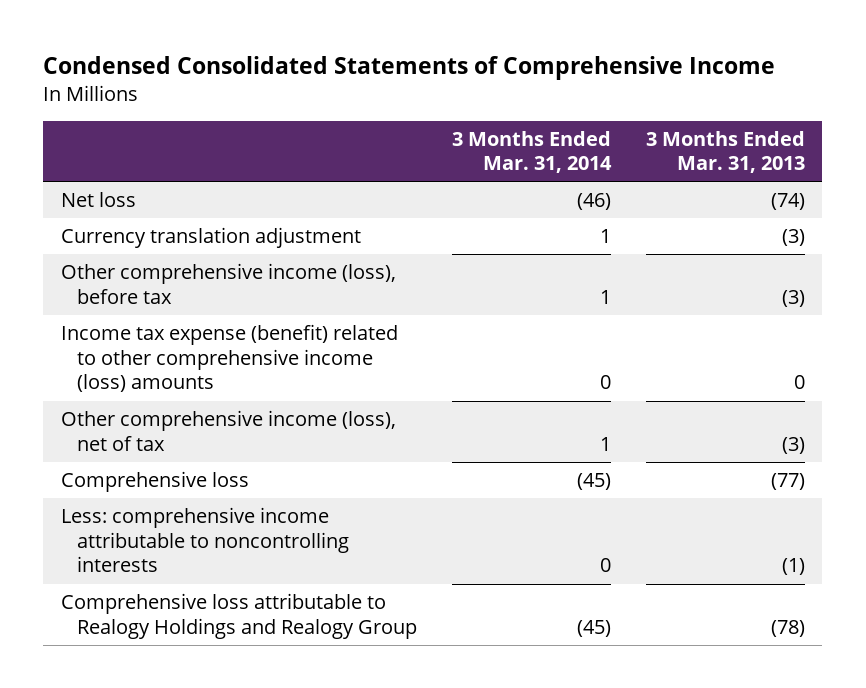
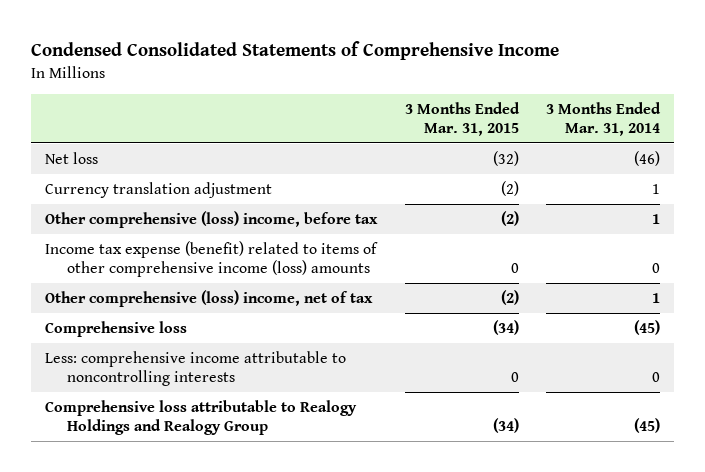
- | 3 Months Ended Mar. 31, 2014 | 3 Months Ended Mar. 31, 2013
+ | 3 Months Ended Mar. 31, 2015 | 3 Months Ended Mar. 31, 2014
- Other comprehensive income (loss), before tax | 1 | (3)
- Income tax expense (benefit) related to other comprehensive income (loss) amounts | 0 | 0
- Other comprehensive income (loss), net of tax | 1 | (3)
+ Other comprehensive (loss) income, before tax | (2) | 1
+ Income tax expense (benefit) related to items of other comprehensive income (loss) amounts | 0 | 0
+ Other comprehensive (loss) income, net of tax | (2) | 1

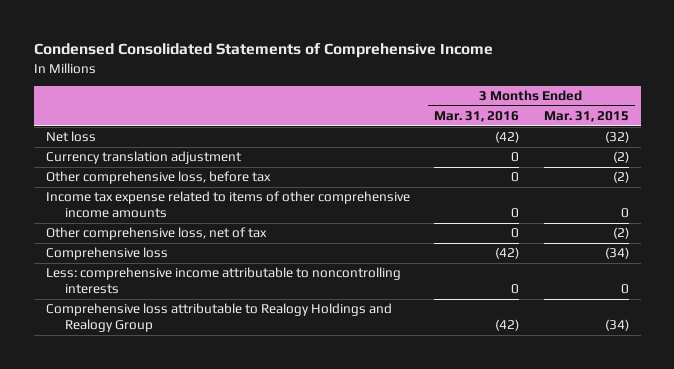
- | 3 Months Ended Mar. 31, 2015 | 3 Months Ended Mar. 31, 2014
+ | 3 Months Ended Mar. 31, 2016 | 3 Months Ended Mar. 31, 2015
- Other comprehensive (loss) income, before tax | (2) | 1
- Income tax expense (benefit) related to items of other comprehensive income (loss) amounts | 0 | 0
- Other comprehensive (loss) income, net of tax | (2) | 1
+ Other comprehensive loss, before tax | 0 | (2)
+ Income tax expense related to items of other comprehensive income amounts | 0 | 0
+ Other comprehensive loss, net of tax | 0 | (2)

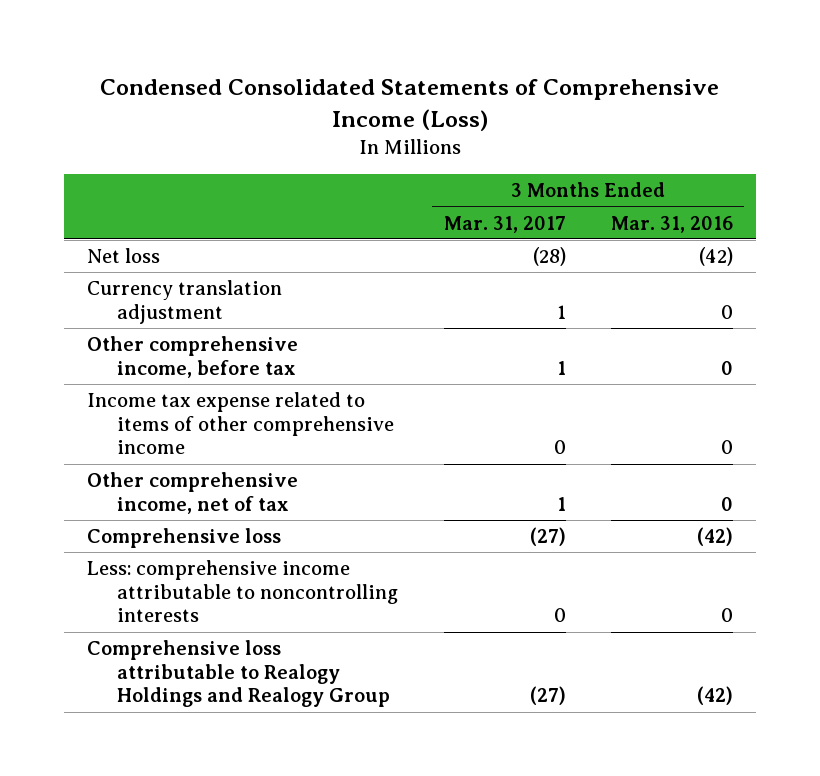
- Condensed Consolidated Statements of Comprehensive Income
+ Condensed Consolidated Statements of Comprehensive Income (Loss)
- | 3 Months Ended Mar. 31, 2016 | 3 Months Ended Mar. 31, 2015
+ | 3 Months Ended Mar. 31, 2017 | 3 Months Ended Mar. 31, 2016
- Other comprehensive loss, before tax | 0 | (2)
- Income tax expense related to items of other comprehensive income amounts | 0 | 0
- Other comprehensive loss, net of tax | 0 | (2)
+ Other comprehensive income, before tax | 1 | 0
+ Income tax expense related to items of other comprehensive income | 0 | 0
+ Other comprehensive income, net of tax | 1 | 0

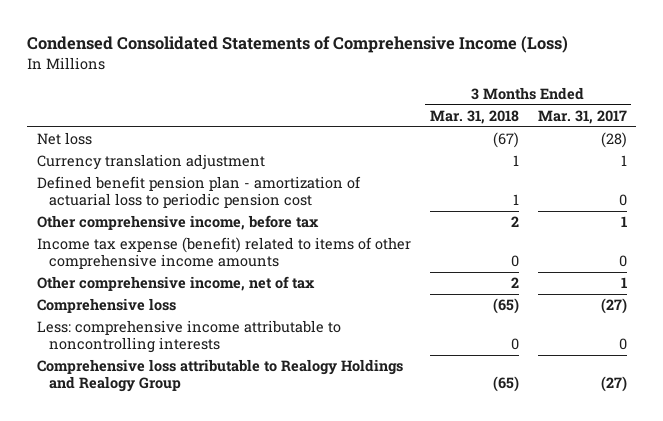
- | 3 Months Ended Mar. 31, 2017 | 3 Months Ended Mar. 31, 2016
+ | 3 Months Ended Mar. 31, 2018 | 3 Months Ended Mar. 31, 2017
+ Defined benefit pension plan - amortization of actuarial loss to periodic pension cost | 1 | 0
- Income tax expense related to items of other comprehensive income | 0 | 0
+ Income tax expense (benefit) related to items of other comprehensive income amounts | 0 | 0

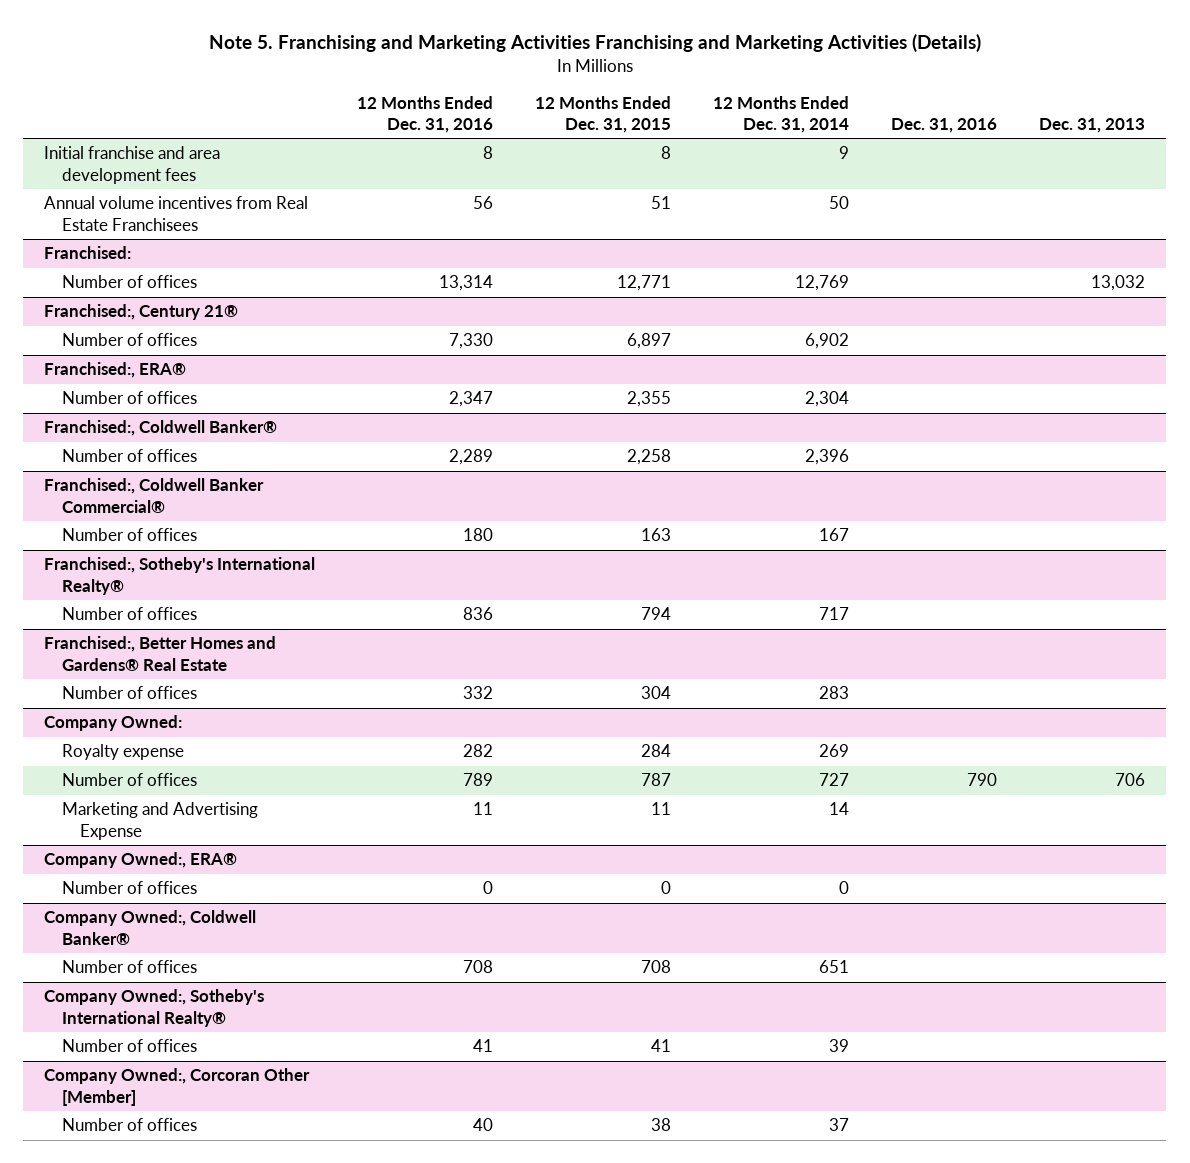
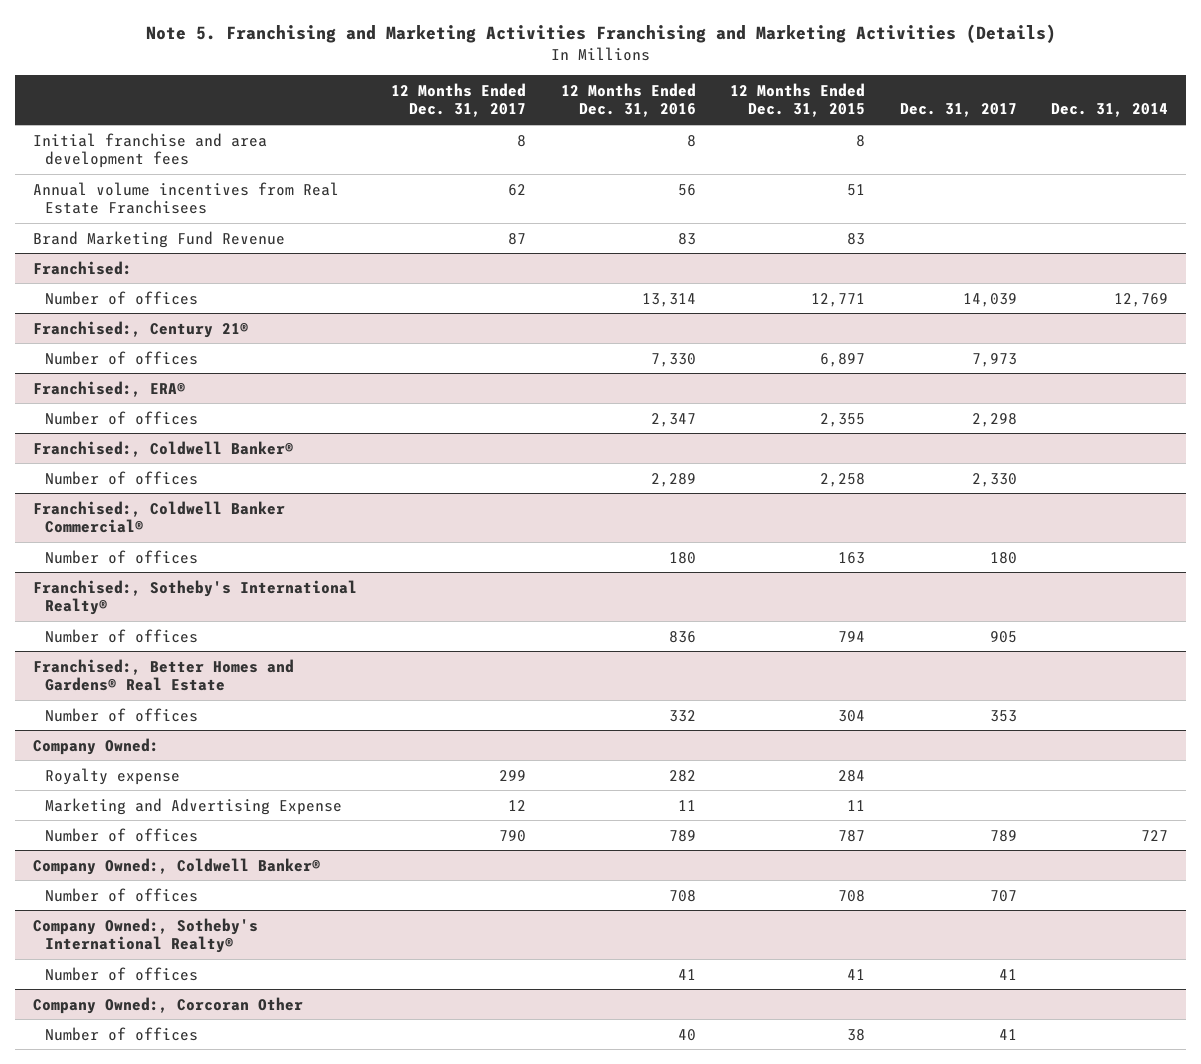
- | 12 Months Ended Dec. 31, 2016 | 12 Months Ended Dec. 31, 2015 | 12 Months Ended Dec. 31, 2014 | Dec. 31, 2016 | Dec. 31, 2013
+ | 12 Months Ended Dec. 31, 2017 | 12 Months Ended Dec. 31, 2016 | 12 Months Ended Dec. 31, 2015 | Dec. 31, 2017 | Dec. 31, 2014
+ Brand Marketing Fund Revenue | 87 | 83 | 83 | |
- Company Owned:, ERA®
- Number of offices | 0 | 0 | 0 | |
@ Company Owned:
moved down: Number of offices | 790 | 789 | 787 | 789 | 727
- Company Owned:, Corcoran Other [Member]
+ Company Owned:, Corcoran Other

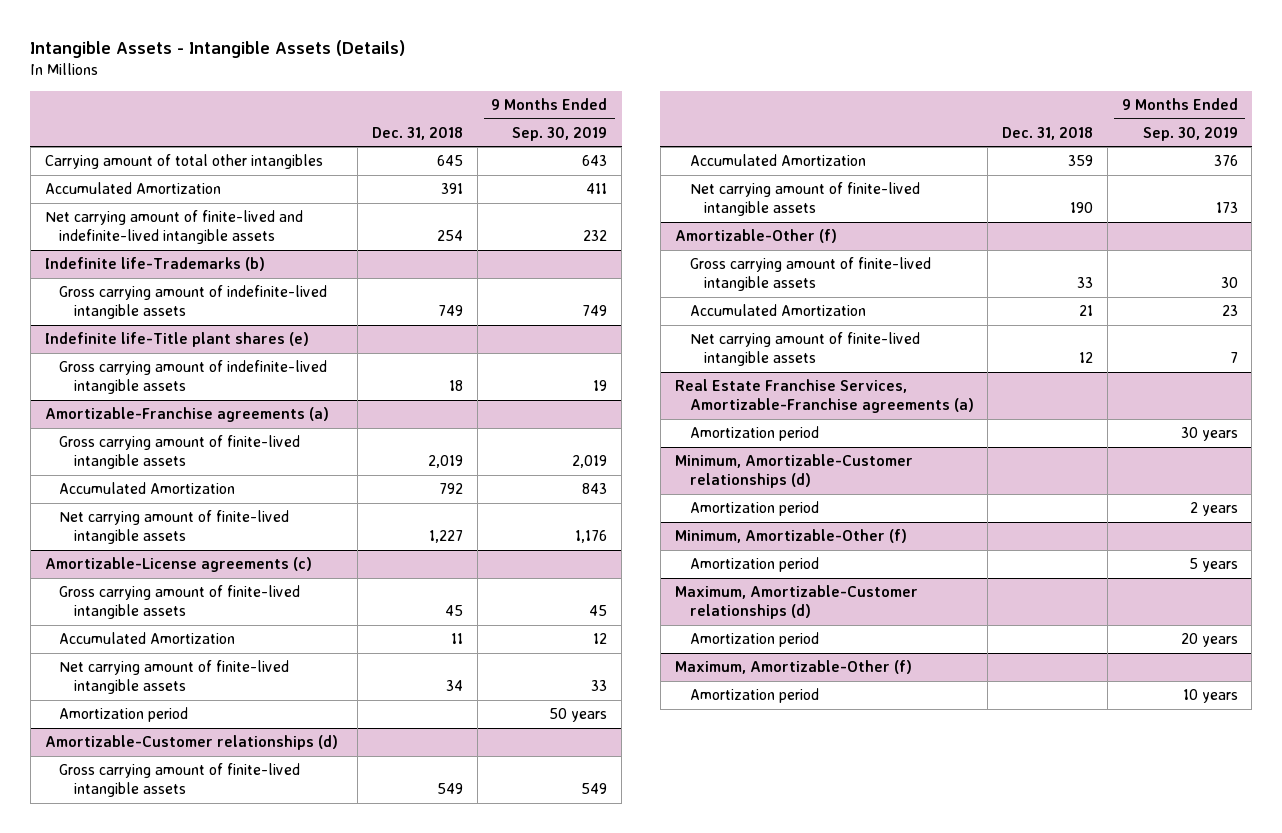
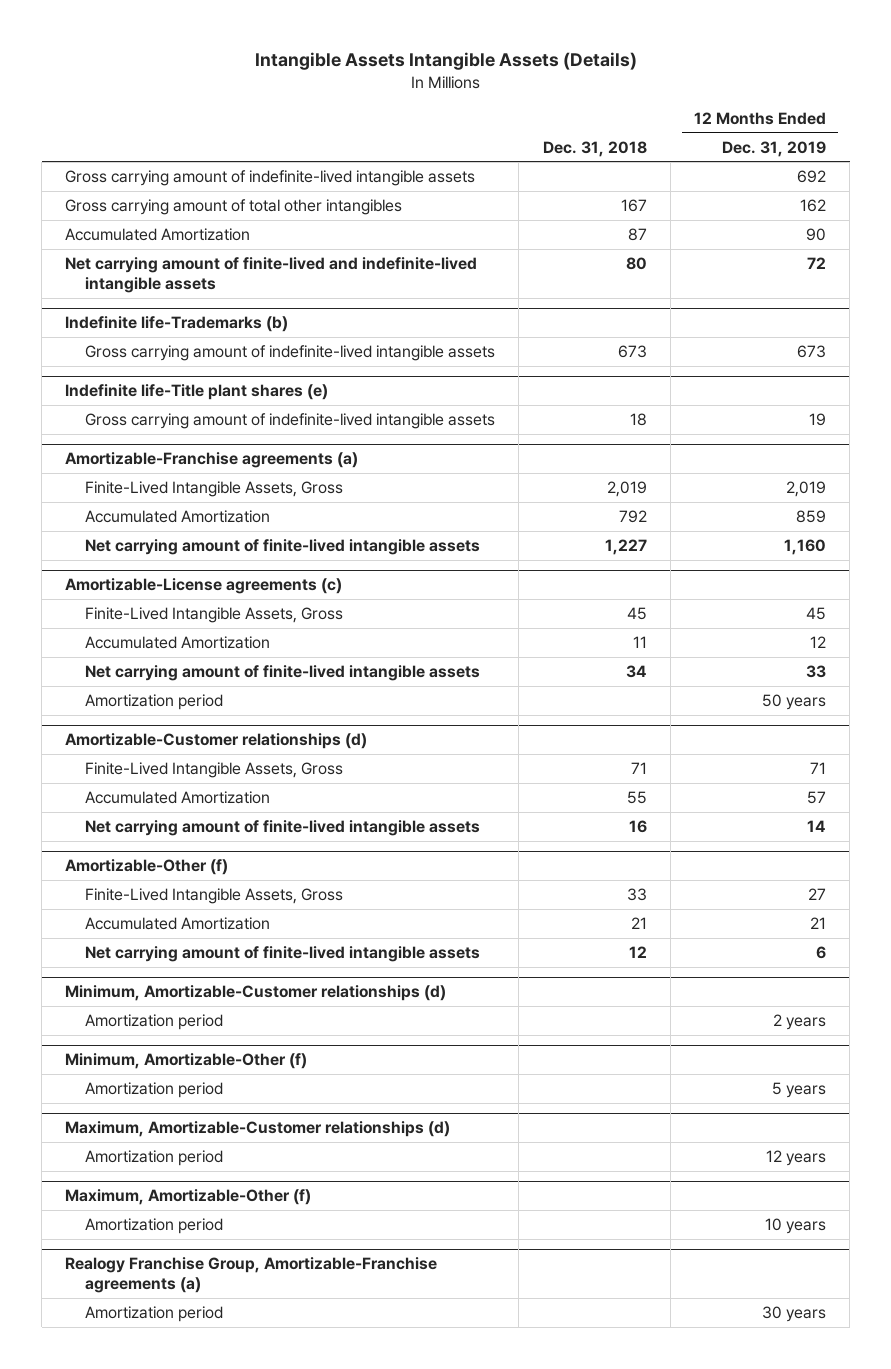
- Intangible Assets - Intangible Assets (Details)
+ Intangible Assets Intangible Assets (Details)
- | Dec. 31, 2018 | 9 Months Ended Sep. 30, 2019
+ | Dec. 31, 2018 | 12 Months Ended Dec. 31, 2019
- Carrying amount of total other intangibles | 645 | 643
- Accumulated Amortization | 391 | 411
- Net carrying amount of finite-lived and indefinite-lived intangible assets | 254 | 232
+ Gross carrying amount of indefinite-lived intangible assets | | 692
+ Gross carrying amount of total other intangibles | 167 | 162
+ Accumulated Amortization | 87 | 90
+ Net carrying amount of finite-lived and indefinite-lived intangible assets | 80 | 72
@ Indefinite life-Trademarks (b)
- Gross carrying amount of indefinite-lived intangible assets | 749 | 749
+ Gross carrying amount of indefinite-lived intangible assets | 673 | 673
@ Amortizable-Franchise agreements (a)
- Gross carrying amount of finite-lived intangible assets | 2,019 | 2,019
+ Finite-Lived Intangible Assets, Gross | 2,019 | 2,019
@ Amortizable-License agreements (c)
- Gross carrying amount of finite-lived intangible assets | 45 | 45
+ Finite-Lived Intangible Assets, Gross | 45 | 45
@ Amortizable-Customer relationships (d)
- Gross carrying amount of finite-lived intangible assets | 549 | 549
- Accumulated Amortization | 359 | 376
- Net carrying amount of finite-lived intangible assets | 190 | 173
+ Finite-Lived Intangible Assets, Gross | 71 | 71
+ Accumulated Amortization | 55 | 57
+ Net carrying amount of finite-lived intangible assets | 16 | 14
@ Amortizable-Other (f)
- Gross carrying amount of finite-lived intangible assets | 33 | 30
+ Finite-Lived Intangible Assets, Gross | 33 | 27
- Real Estate Franchise Services, Amortizable-Franchise agreements (a)
- Amortization period | | 30 years
+ Realogy Franchise Group, Amortizable-Franchise agreements (a)
+ Amortization period | | 30 years

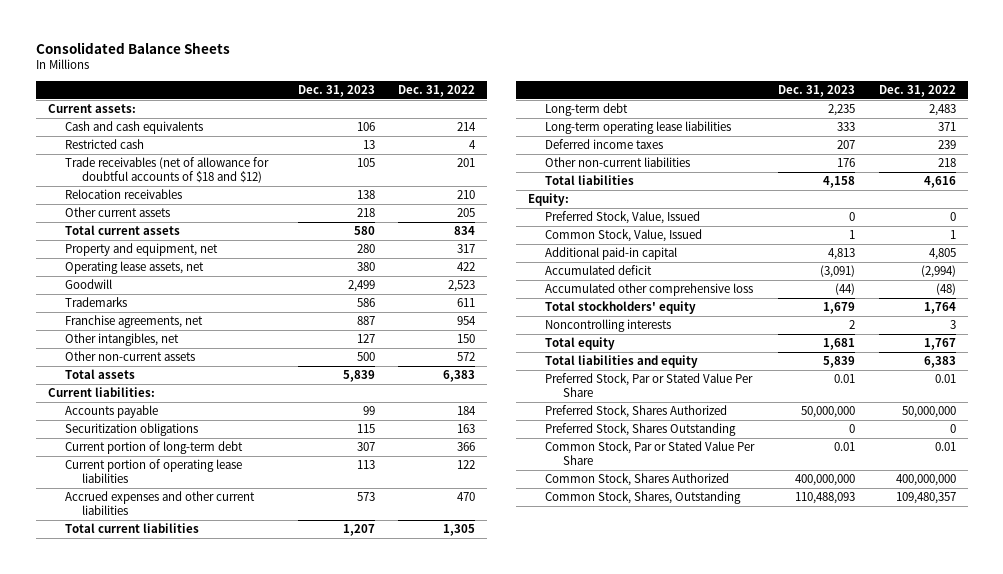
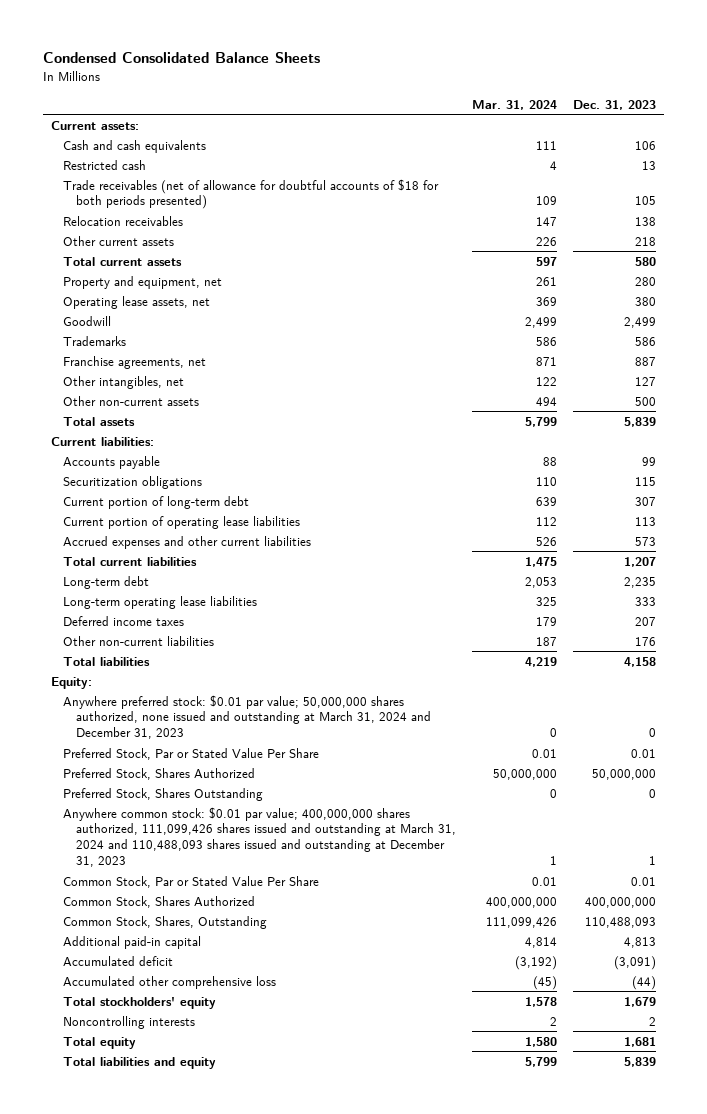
- Consolidated Balance Sheets
+ Condensed Consolidated Balance Sheets
- | Dec. 31, 2023 | Dec. 31, 2022
+ | Mar. 31, 2024 | Dec. 31, 2023
- Trade receivables (net of allowance for doubtful accounts of $18 and $12) | 105 | 201
+ Trade receivables (net of allowance for doubtful accounts of $18 for both periods presented) | 109 | 105
- Preferred Stock, Value, Issued | 0 | 0
- Common Stock, Value, Issued | 1 | 1
+ Anywhere preferred stock: $0.01 par value; 50,000,000 shares authorized, none issued and outstanding at March 31, 2024 and December 31, 2023 | 0 | 0
moved up: Preferred Stock, Par or Stated Value Per Share | 0.01 | 0.01
moved up: Preferred Stock, Shares Authorized | 50,000,000 | 50,000,000
moved up: Preferred Stock, Shares Outstanding | 0 | 0
+ Anywhere common stock: $0.01 par value; 400,000,000 shares authorized, 111,099,426 shares issued and outstanding at March 31, 2024 and 110,488,093 shares issued and outstanding at December 31, 2023 | 1 | 1
moved up: Common Stock, Par or Stated Value Per Share | 0.01 | 0.01
moved up: Common Stock, Shares Authorized | 400,000,000 | 400,000,000
moved up: Common Stock, Shares, Outstanding | 111,099,426 | 110,488,093

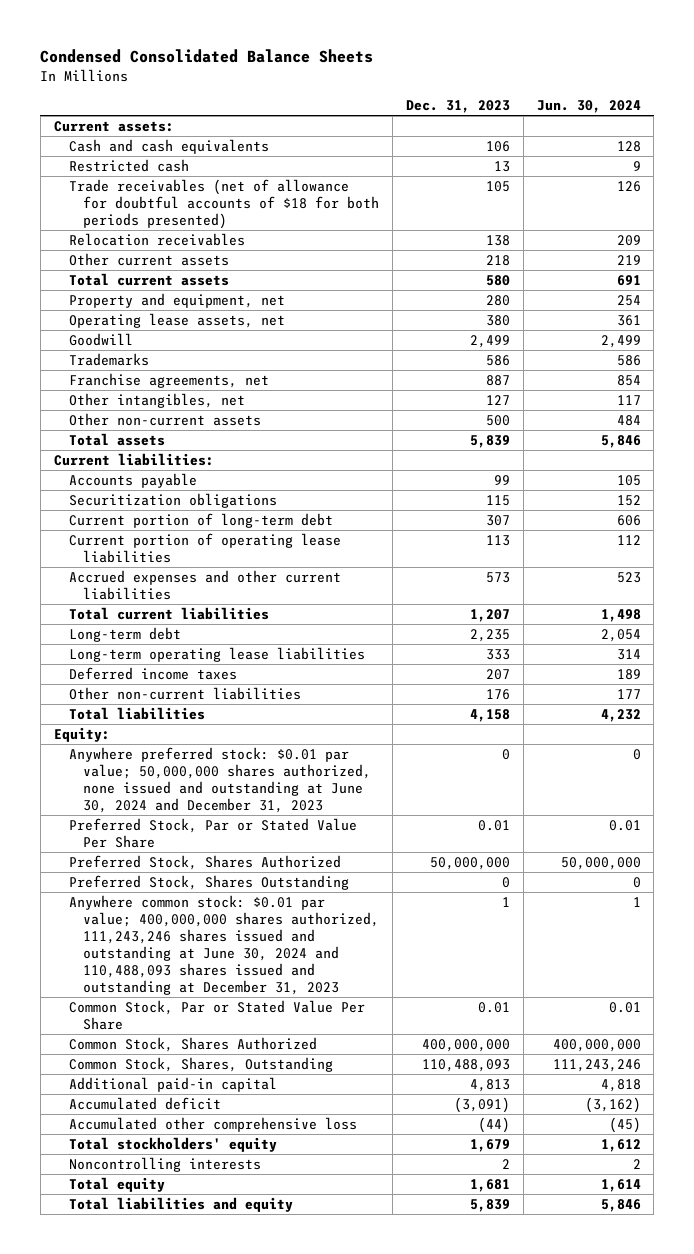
- | Mar. 31, 2024 | Dec. 31, 2023
+ | Dec. 31, 2023 | Jun. 30, 2024
- Anywhere preferred stock: $0.01 par value; 50,000,000 shares authorized, none issued and outstanding at March 31, 2024 and December 31, 2023 | 0 | 0
+ Anywhere preferred stock: $0.01 par value; 50,000,000 shares authorized, none issued and outstanding at June 30, 2024 and December 31, 2023 | 0 | 0
- Anywhere common stock: $0.01 par value; 400,000,000 shares authorized, 111,099,426 shares issued and outstanding at March 31, 2024 and 110,488,093 shares issued and outstanding at December 31, 2023 | 1 | 1
+ Anywhere common stock: $0.01 par value; 400,000,000 shares authorized, 111,243,246 shares issued and outstanding at June 30, 2024 and 110,488,093 shares issued and outstanding at December 31, 2023 | 1 | 1

